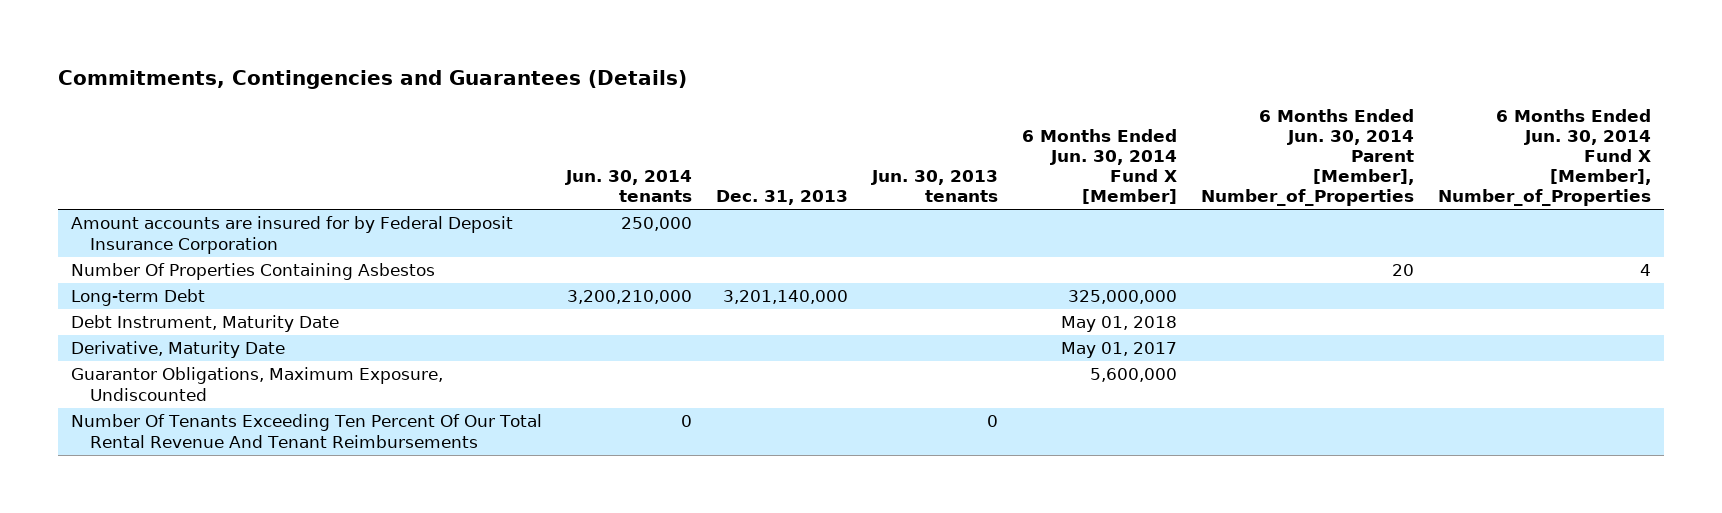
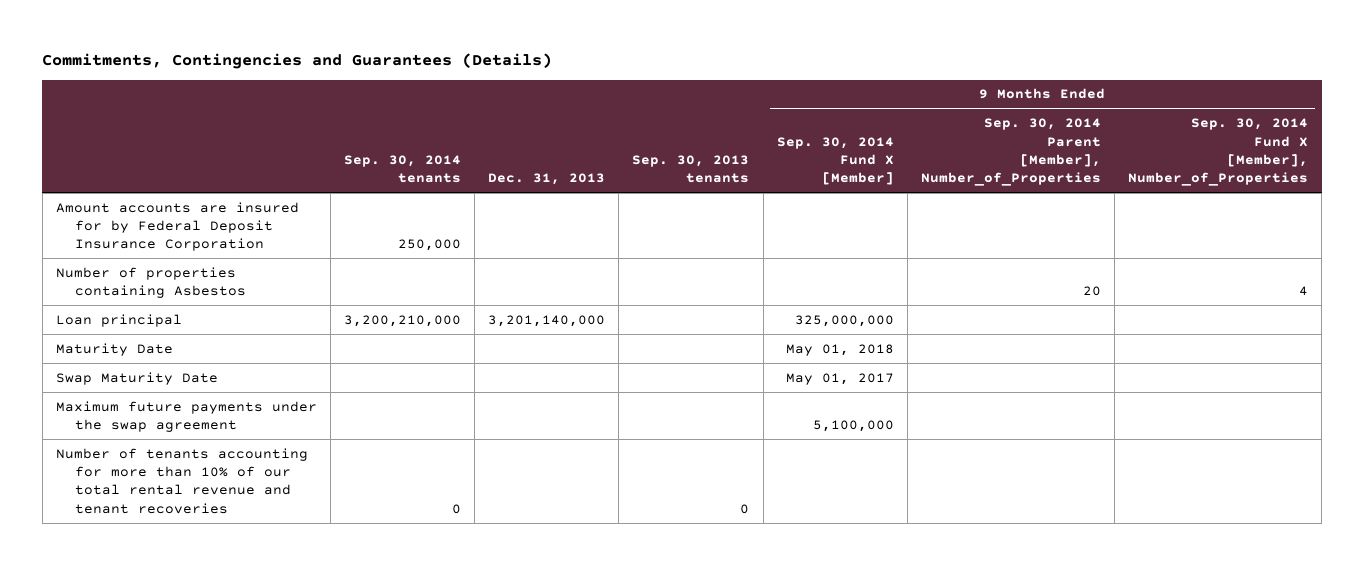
- | Jun. 30, 2014 tenants | Dec. 31, 2013 | Jun. 30, 2013 tenants | 6 Months Ended Jun. 30, 2014 Fund X [Member] | 6 Months Ended Jun. 30, 2014 Parent [Member], Number_of_Properties | 6 Months Ended Jun. 30, 2014 Fund X [Member], Number_of_Properties
+ | Sep. 30, 2014 tenants | Dec. 31, 2013 | Sep. 30, 2013 tenants | 9 Months Ended Sep. 30, 2014 Fund X [Member] | 9 Months Ended Sep. 30, 2014 Parent [Member], Number_of_Properties | 9 Months Ended Sep. 30, 2014 Fund X [Member], Number_of_Properties
- Number Of Properties Containing Asbestos | | | | | 20 | 4
- Long-term Debt | 3,200,210,000 | 3,201,140,000 | | 325,000,000 | |
- Debt Instrument, Maturity Date | | | | May 01, 2018 | |
- Derivative, Maturity Date | | | | May 01, 2017 | |
- Guarantor Obligations, Maximum Exposure, Undiscounted | | | | 5,600,000 | |
- Number Of Tenants Exceeding Ten Percent Of Our Total Rental Revenue And Tenant Reimbursements | 0 | | 0 | | |
+ Number of properties containing Asbestos | | | | | 20 | 4
+ Loan principal | 3,200,210,000 | 3,201,140,000 | | 325,000,000 | |
+ Maturity Date | | | | May 01, 2018 | |
+ Swap Maturity Date | | | | May 01, 2017 | |
+ Maximum future payments under the swap agreement | | | | 5,100,000 | |
+ Number of tenants accounting for more than 10% of our total rental revenue and tenant recoveries | 0 | | 0 | | |

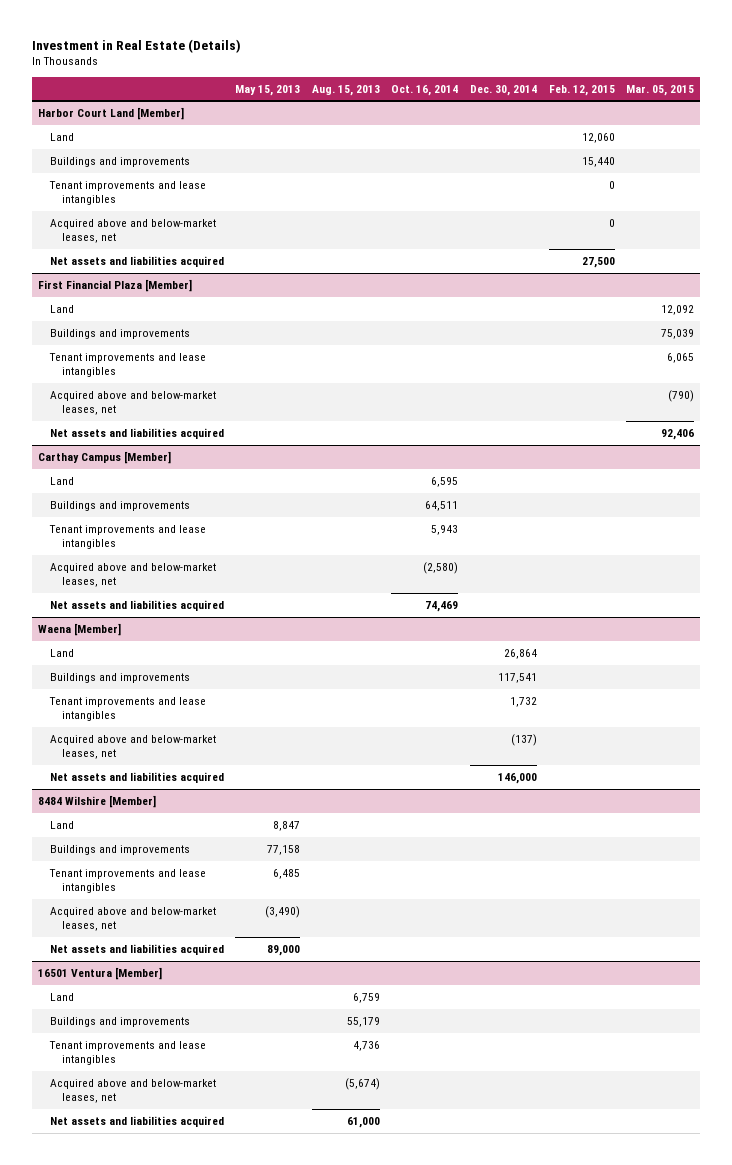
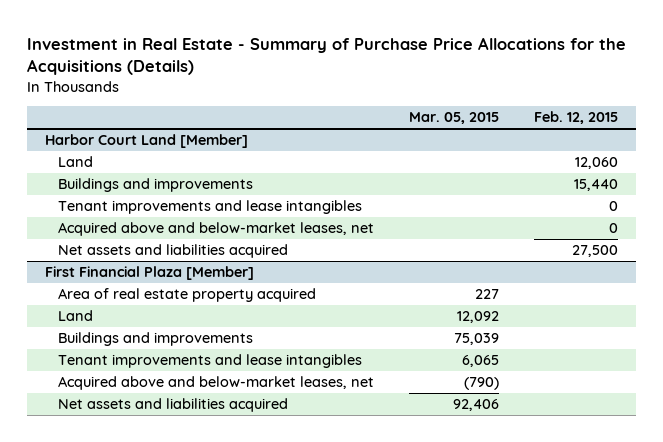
- Investment in Real Estate (Details)
+ Investment in Real Estate - Summary of Purchase Price Allocations for the Acquisitions (Details)
- | May 15, 2013 | Aug. 15, 2013 | Oct. 16, 2014 | Dec. 30, 2014 | Feb. 12, 2015 | Mar. 05, 2015
+ | Mar. 05, 2015 | Feb. 12, 2015
@ First Financial Plaza [Member]
+ Area of real estate property acquired | 227 |
- Carthay Campus [Member]
- Land | | | 6,595 | | |
- Buildings and improvements | | | 64,511 | | |
- Tenant improvements and lease intangibles | | | 5,943 | | |
- Acquired above and below-market leases, net | | | (2,580) | | |
- Net assets and liabilities acquired | | | 74,469 | | |
- Waena [Member]
- Land | | | | 26,864 | |
- Buildings and improvements | | | | 117,541 | |
- Tenant improvements and lease intangibles | | | | 1,732 | |
- Acquired above and below-market leases, net | | | | (137) | |
- Net assets and liabilities acquired | | | | 146,000 | |
- 8484 Wilshire [Member]
- Land | 8,847 | | | | |
- Buildings and improvements | 77,158 | | | | |
- Tenant improvements and lease intangibles | 6,485 | | | | |
- Acquired above and below-market leases, net | (3,490) | | | | |
- Net assets and liabilities acquired | 89,000 | | | | |
- 16501 Ventura [Member]
- Land | | 6,759 | | | |
- Buildings and improvements | | 55,179 | | | |
- Tenant improvements and lease intangibles | | 4,736 | | | |
- Acquired above and below-market leases, net | | (5,674) | | | |
- Net assets and liabilities acquired | | 61,000 | | | |

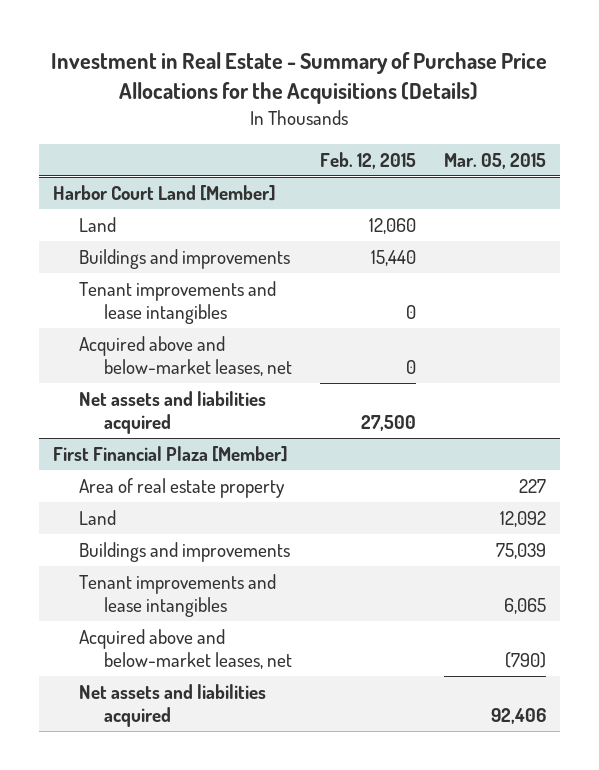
- | Mar. 05, 2015 | Feb. 12, 2015
+ | Feb. 12, 2015 | Mar. 05, 2015
@ First Financial Plaza [Member]
- Area of real estate property acquired | 227 |
+ Area of real estate property | | 227

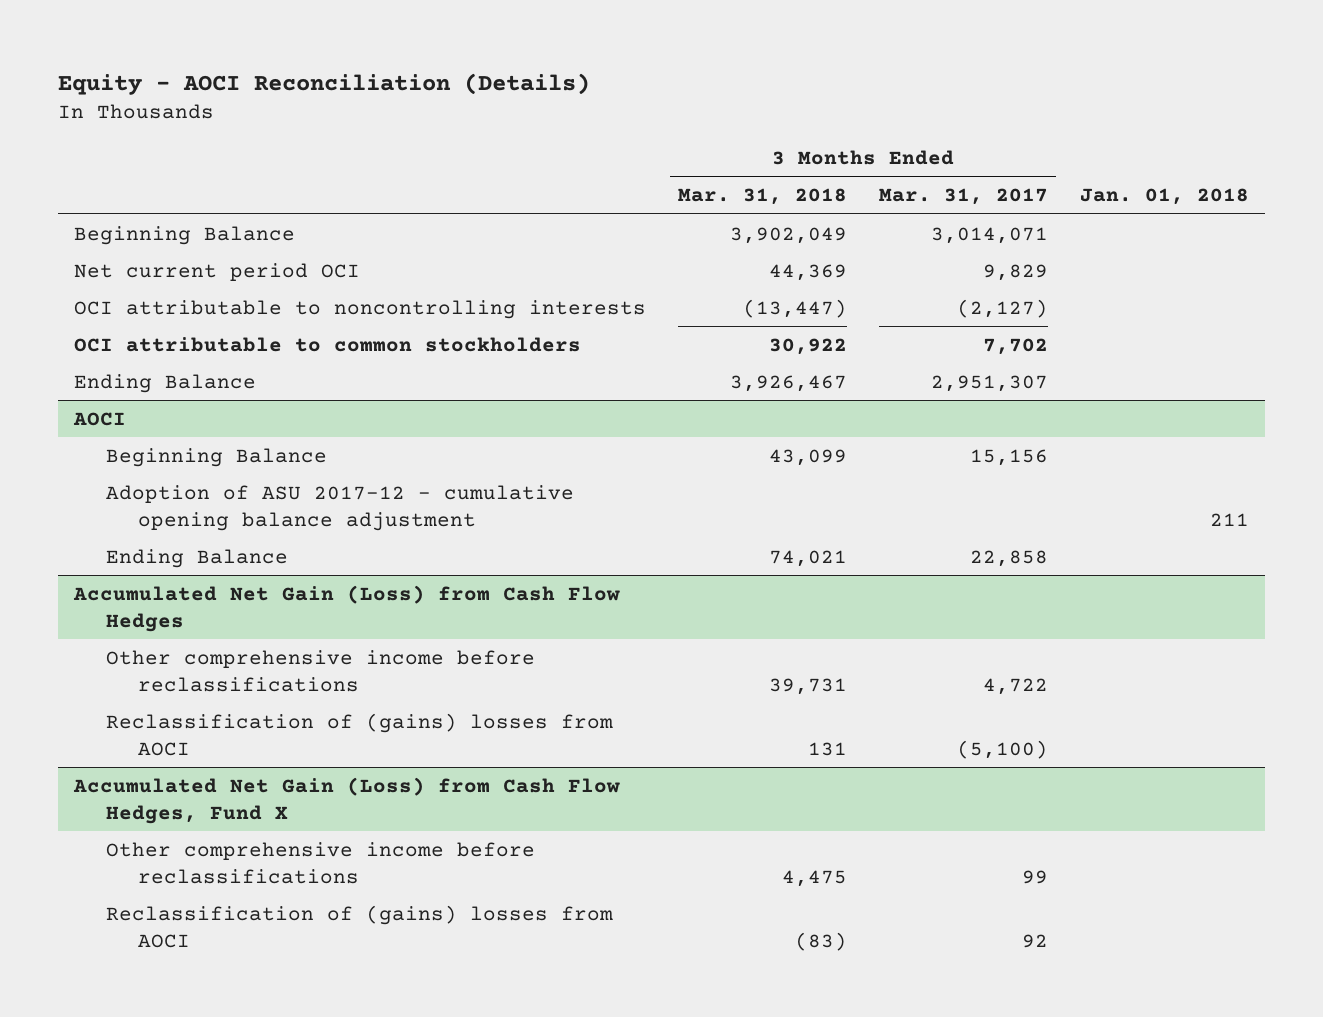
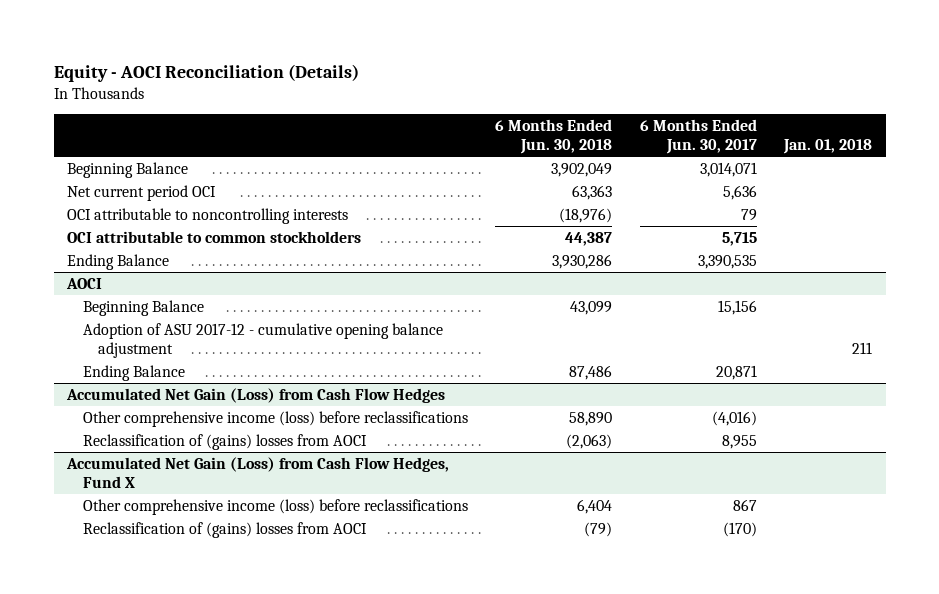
- | 3 Months Ended Mar. 31, 2018 | 3 Months Ended Mar. 31, 2017 | Jan. 01, 2018
+ | 6 Months Ended Jun. 30, 2018 | 6 Months Ended Jun. 30, 2017 | Jan. 01, 2018
@ Accumulated Net Gain (Loss) from Cash Flow Hedges
- Other comprehensive income before reclassifications | 39,731 | 4,722 |
+ Other comprehensive income (loss) before reclassifications | 58,890 | (4,016) |
@ Accumulated Net Gain (Loss) from Cash Flow Hedges, Fund X
- Other comprehensive income before reclassifications | 4,475 | 99 |
+ Other comprehensive income (loss) before reclassifications | 6,404 | 867 |

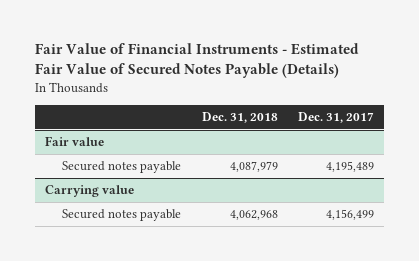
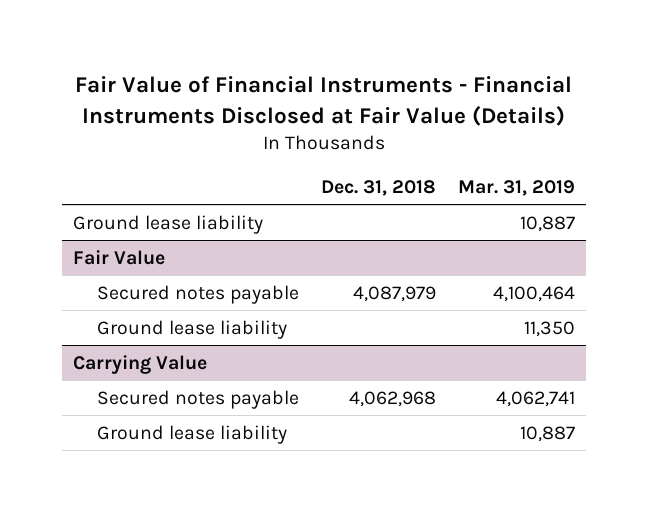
- Fair Value of Financial Instruments - Estimated Fair Value of Secured Notes Payable (Details)
+ Fair Value of Financial Instruments - Financial Instruments Disclosed at Fair Value (Details)
- | Dec. 31, 2018 | Dec. 31, 2017
+ | Dec. 31, 2018 | Mar. 31, 2019
- Fair value
+ Ground lease liability | | 10,887
+ Fair Value
- Carrying value
+ Ground lease liability | | 11,350
+ Carrying Value
+ Ground lease liability | | 10,887

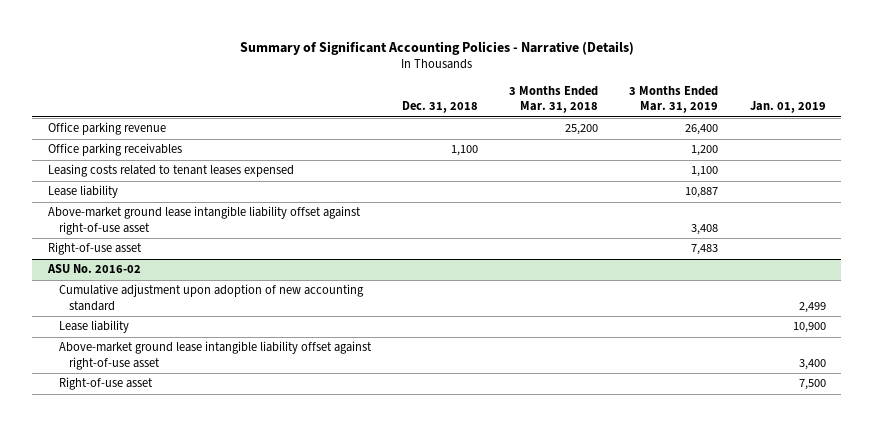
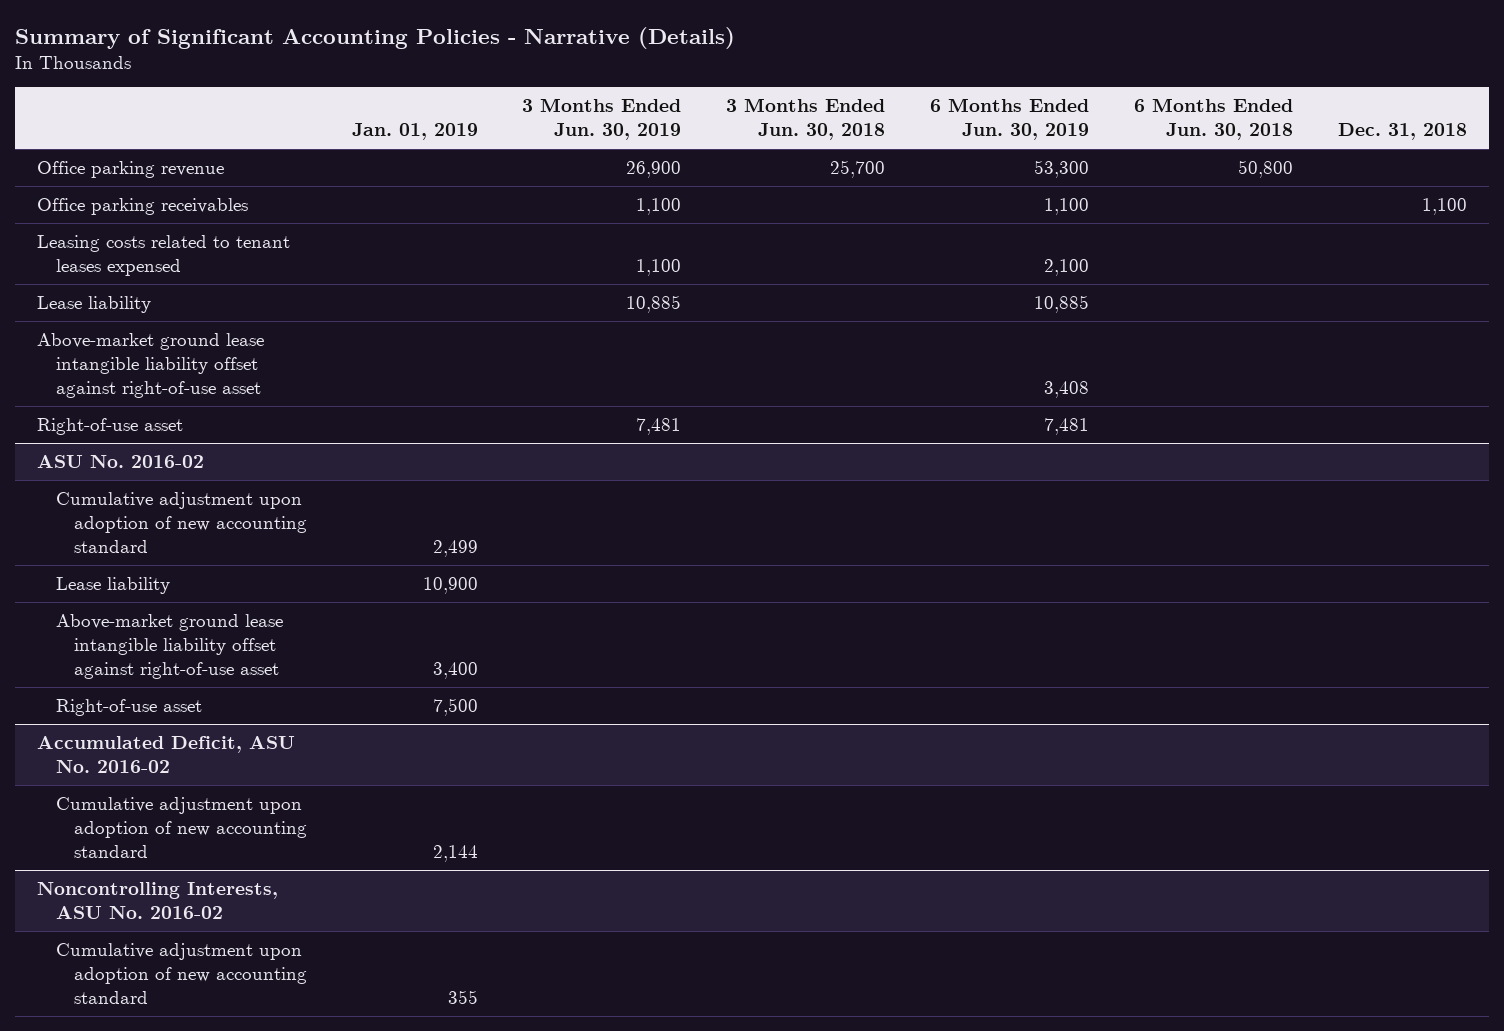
- | Dec. 31, 2018 | 3 Months Ended Mar. 31, 2018 | 3 Months Ended Mar. 31, 2019 | Jan. 01, 2019
+ | Jan. 01, 2019 | 3 Months Ended Jun. 30, 2019 | 3 Months Ended Jun. 30, 2018 | 6 Months Ended Jun. 30, 2019 | 6 Months Ended Jun. 30, 2018 | Dec. 31, 2018
+ Accumulated Deficit, ASU No. 2016-02
+ Cumulative adjustment upon adoption of new accounting standard | 2,144 | | | | |
+ Noncontrolling Interests, ASU No. 2016-02
+ Cumulative adjustment upon adoption of new accounting standard | 355 | | | | |

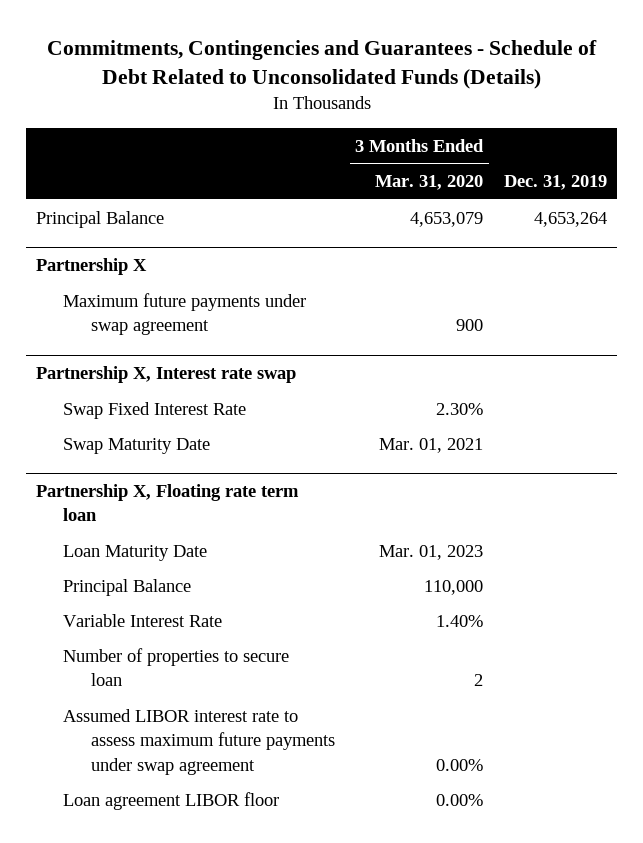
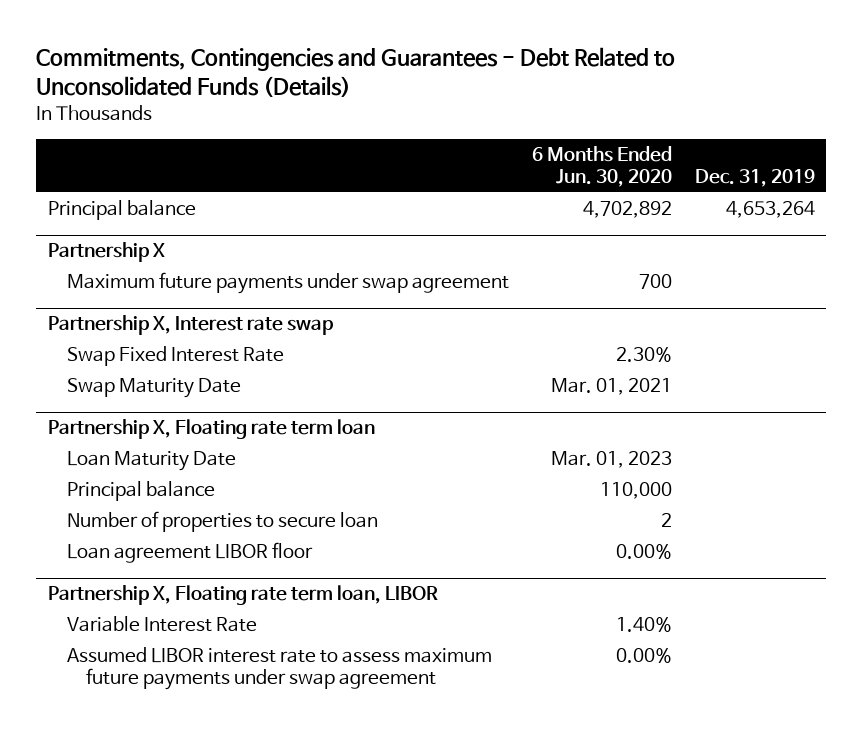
- Commitments, Contingencies and Guarantees - Schedule of Debt Related to Unconsolidated Funds (Details)
+ Commitments, Contingencies and Guarantees - Debt Related to Unconsolidated Funds (Details)
- | 3 Months Ended Mar. 31, 2020 | Dec. 31, 2019
+ | 6 Months Ended Jun. 30, 2020 | Dec. 31, 2019
- Principal Balance | 4,653,079 | 4,653,264
+ Principal balance | 4,702,892 | 4,653,264
@ Partnership X, Floating rate term loan
- Principal Balance | 110,000 |
- Variable Interest Rate | 1.40% |
+ Principal balance | 110,000 |
- Assumed LIBOR interest rate to assess maximum future payments under swap agreement | 0.00% |
+ Partnership X, Floating rate term loan, LIBOR
+ Variable Interest Rate | 1.40% |
+ Assumed LIBOR interest rate to assess maximum future payments under swap agreement | 0.00% |

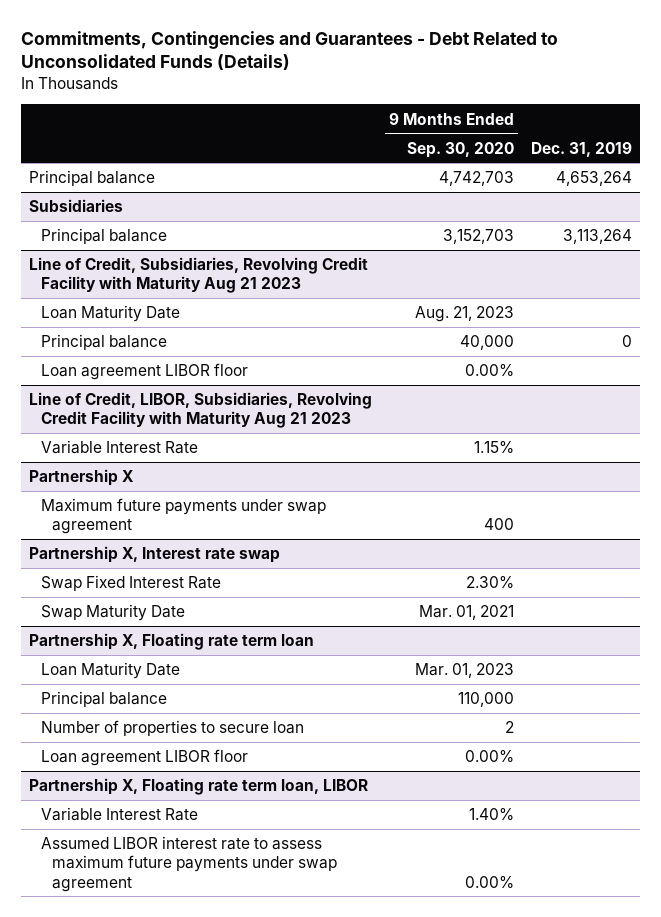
- | 6 Months Ended Jun. 30, 2020 | Dec. 31, 2019
+ | 9 Months Ended Sep. 30, 2020 | Dec. 31, 2019
+ Subsidiaries
+ Principal balance | 3,152,703 | 3,113,264
+ Line of Credit, Subsidiaries, Revolving Credit Facility with Maturity Aug 21 2023
+ Loan Maturity Date | Aug. 21, 2023 |
+ Principal balance | 40,000 | 0
+ Loan agreement LIBOR floor | 0.00% |
+ Line of Credit, LIBOR, Subsidiaries, Revolving Credit Facility with Maturity Aug 21 2023
+ Variable Interest Rate | 1.15% |

